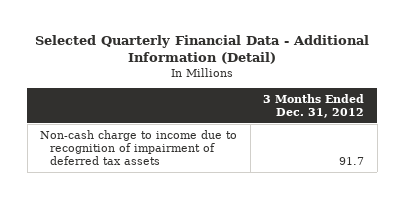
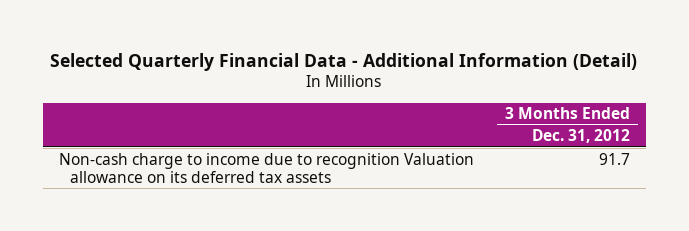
- Non-cash charge to income due to recognition of impairment of deferred tax assets | 91.7
+ Non-cash charge to income due to recognition Valuation allowance on its deferred tax assets | 91.7

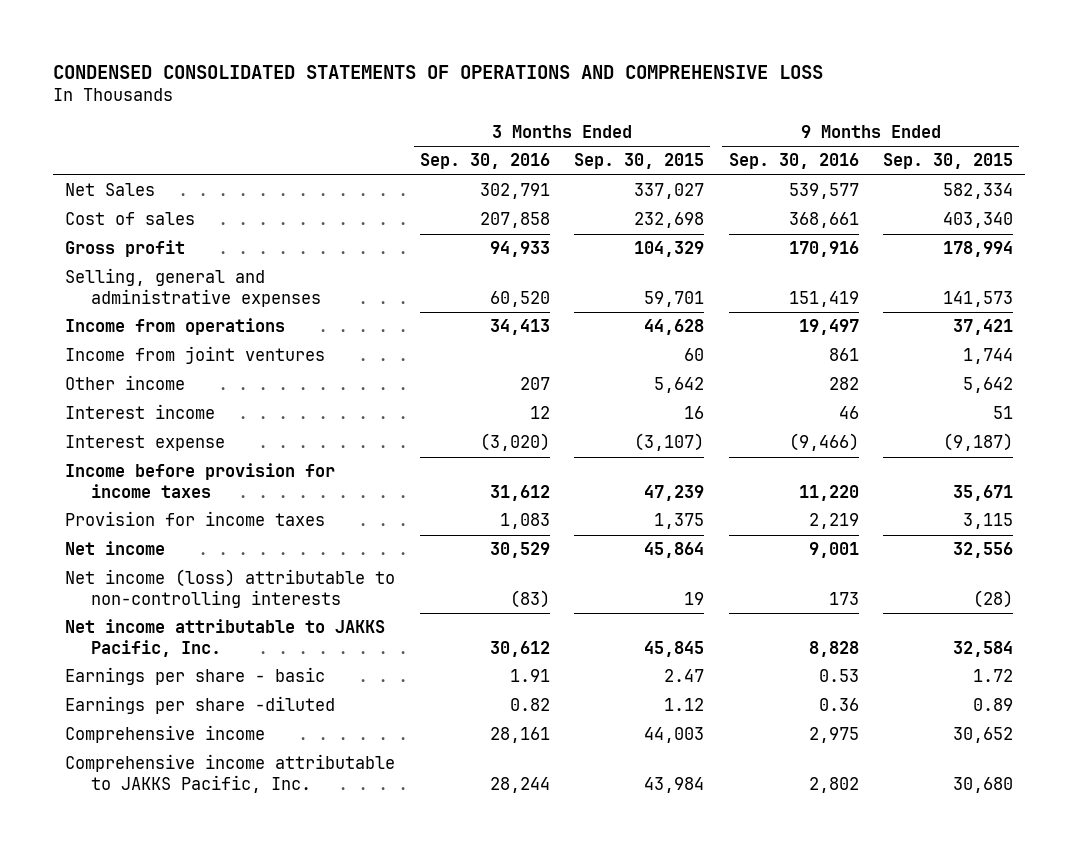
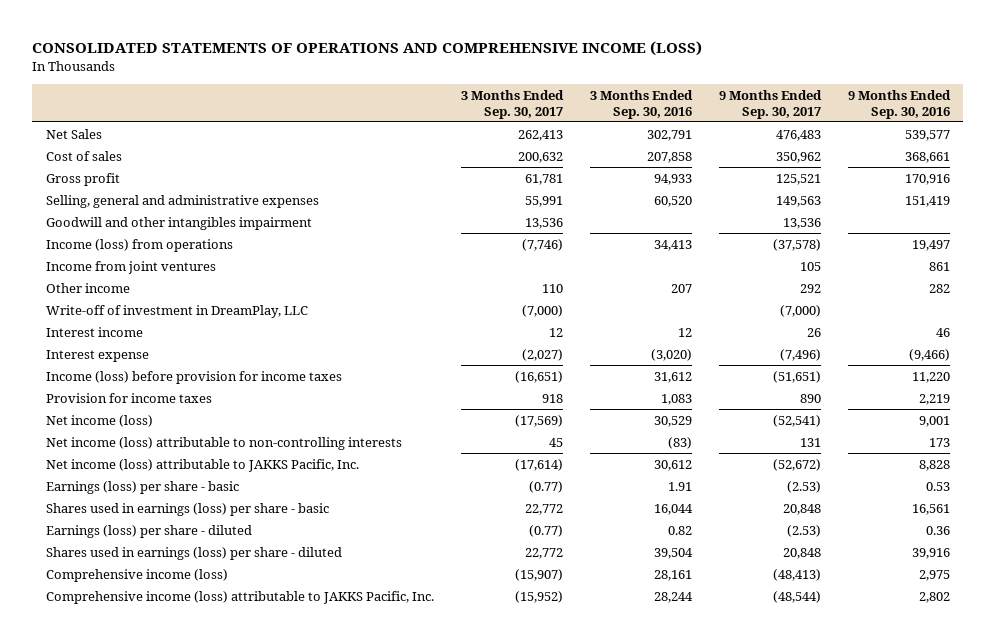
- CONDENSED CONSOLIDATED STATEMENTS OF OPERATIONS AND COMPREHENSIVE LOSS
+ CONSOLIDATED STATEMENTS OF OPERATIONS AND COMPREHENSIVE INCOME (LOSS)
- | 3 Months Ended Sep. 30, 2016 | 3 Months Ended Sep. 30, 2015 | 9 Months Ended Sep. 30, 2016 | 9 Months Ended Sep. 30, 2015
+ | 3 Months Ended Sep. 30, 2017 | 3 Months Ended Sep. 30, 2016 | 9 Months Ended Sep. 30, 2017 | 9 Months Ended Sep. 30, 2016
- Income from operations | 34,413 | 44,628 | 19,497 | 37,421
+ Goodwill and other intangibles impairment | 13,536 | | 13,536 |
+ Income (loss) from operations | (7,746) | 34,413 | (37,578) | 19,497
+ Write-off of investment in DreamPlay, LLC | (7,000) | | (7,000) |
- Income before provision for income taxes | 31,612 | 47,239 | 11,220 | 35,671
+ Income (loss) before provision for income taxes | (16,651) | 31,612 | (51,651) | 11,220
- Net income | 30,529 | 45,864 | 9,001 | 32,556
+ Net income (loss) | (17,569) | 30,529 | (52,541) | 9,001
- Net income attributable to JAKKS Pacific, Inc. | 30,612 | 45,845 | 8,828 | 32,584
- Earnings per share - basic | 1.91 | 2.47 | 0.53 | 1.72
- Earnings per share -diluted | 0.82 | 1.12 | 0.36 | 0.89
- Comprehensive income | 28,161 | 44,003 | 2,975 | 30,652
- Comprehensive income attributable to JAKKS Pacific, Inc. | 28,244 | 43,984 | 2,802 | 30,680
+ Net income (loss) attributable to JAKKS Pacific, Inc. | (17,614) | 30,612 | (52,672) | 8,828
+ Earnings (loss) per share - basic | (0.77) | 1.91 | (2.53) | 0.53
+ Shares used in earnings (loss) per share - basic | 22,772 | 16,044 | 20,848 | 16,561
+ Earnings (loss) per share - diluted | (0.77) | 0.82 | (2.53) | 0.36
+ Shares used in earnings (loss) per share - diluted | 22,772 | 39,504 | 20,848 | 39,916
+ Comprehensive income (loss) | (15,907) | 28,161 | (48,413) | 2,975
+ Comprehensive income (loss) attributable to JAKKS Pacific, Inc. | (15,952) | 28,244 | (48,544) | 2,802

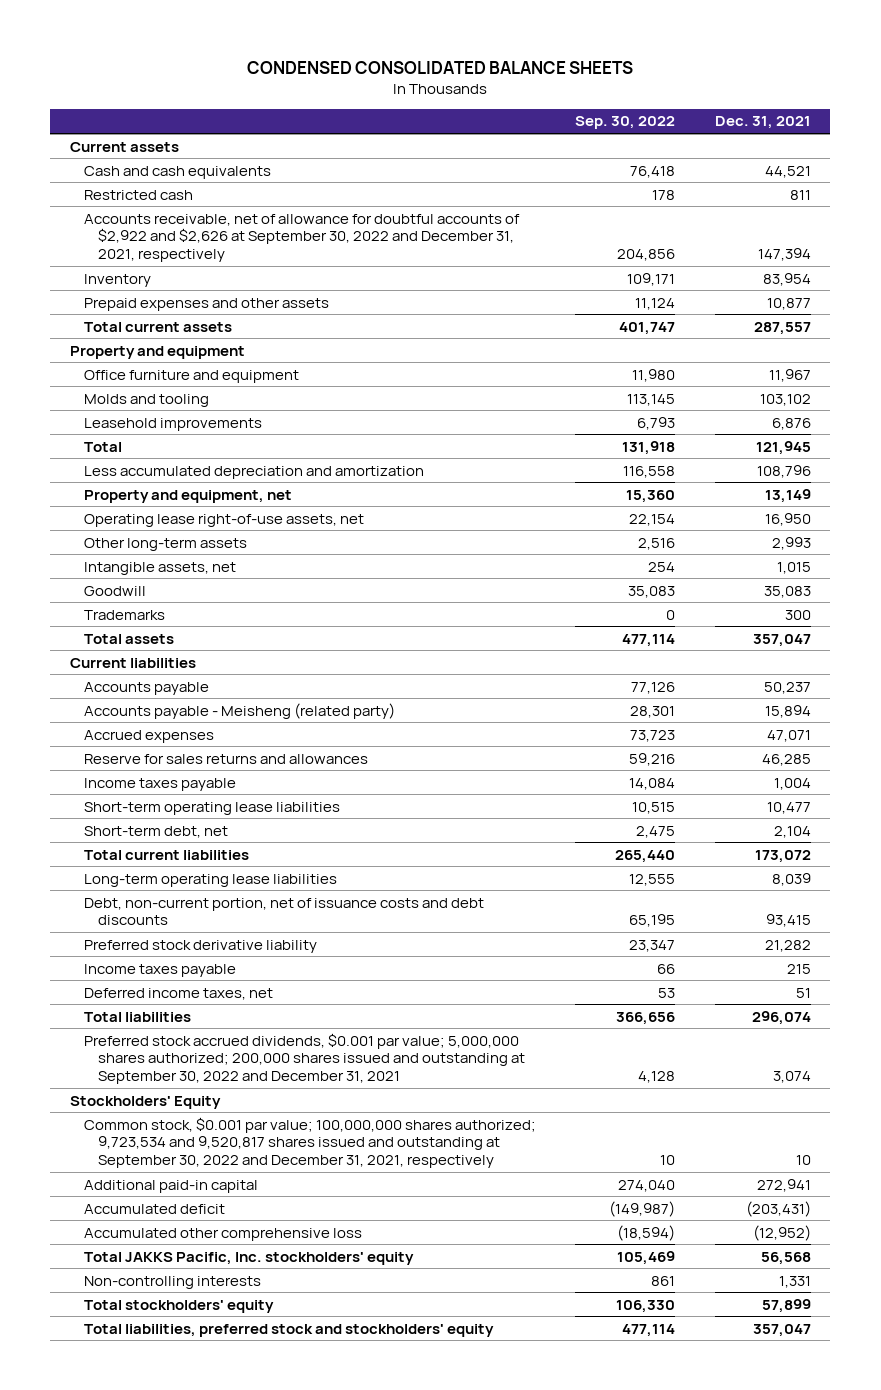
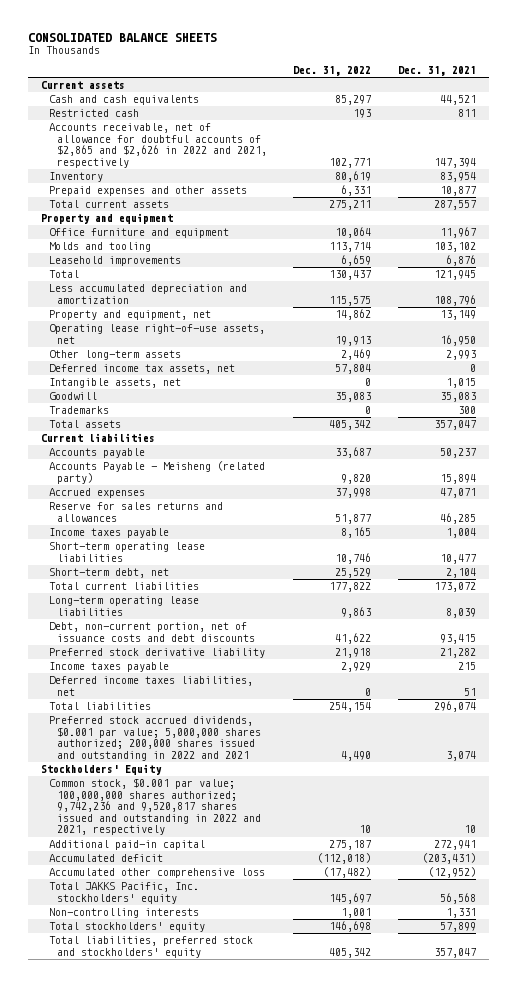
- CONDENSED CONSOLIDATED BALANCE SHEETS
+ CONSOLIDATED BALANCE SHEETS
- | Sep. 30, 2022 | Dec. 31, 2021
+ | Dec. 31, 2022 | Dec. 31, 2021
- Accounts receivable, net of allowance for doubtful accounts of $2,922 and $2,626 at September 30, 2022 and December 31, 2021, respectively | 204,856 | 147,394
+ Accounts receivable, net of allowance for doubtful accounts of $2,865 and $2,626 in 2022 and 2021, respectively | 102,771 | 147,394
+ Deferred income tax assets, net | 57,804 | 0
- Accounts payable - Meisheng (related party) | 28,301 | 15,894
+ Accounts Payable - Meisheng (related party) | 9,820 | 15,894
- Deferred income taxes, net | 53 | 51
+ Deferred income taxes liabilities, net | 0 | 51
- Preferred stock accrued dividends, $0.001 par value; 5,000,000 shares authorized; 200,000 shares issued and outstanding at September 30, 2022 and December 31, 2021 | 4,128 | 3,074
+ Preferred stock accrued dividends, $0.001 par value; 5,000,000 shares authorized; 200,000 shares issued and outstanding in 2022 and 2021 | 4,490 | 3,074
- Common stock, $0.001 par value; 100,000,000 shares authorized; 9,723,534 and 9,520,817 shares issued and outstanding at September 30, 2022 and December 31, 2021, respectively | 10 | 10
+ Common stock, $0.001 par value; 100,000,000 shares authorized; 9,742,236 and 9,520,817 shares issued and outstanding in 2022 and 2021, respectively | 10 | 10

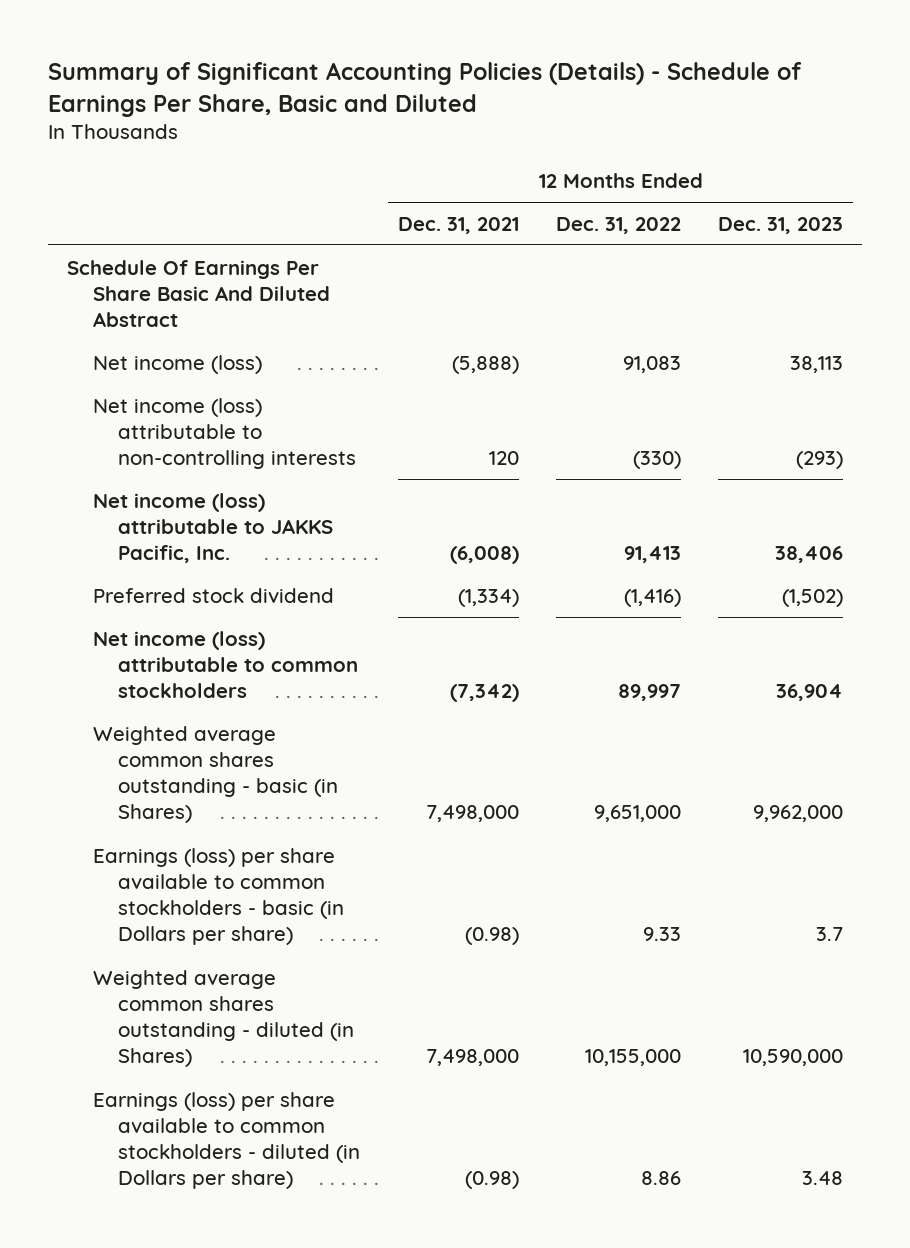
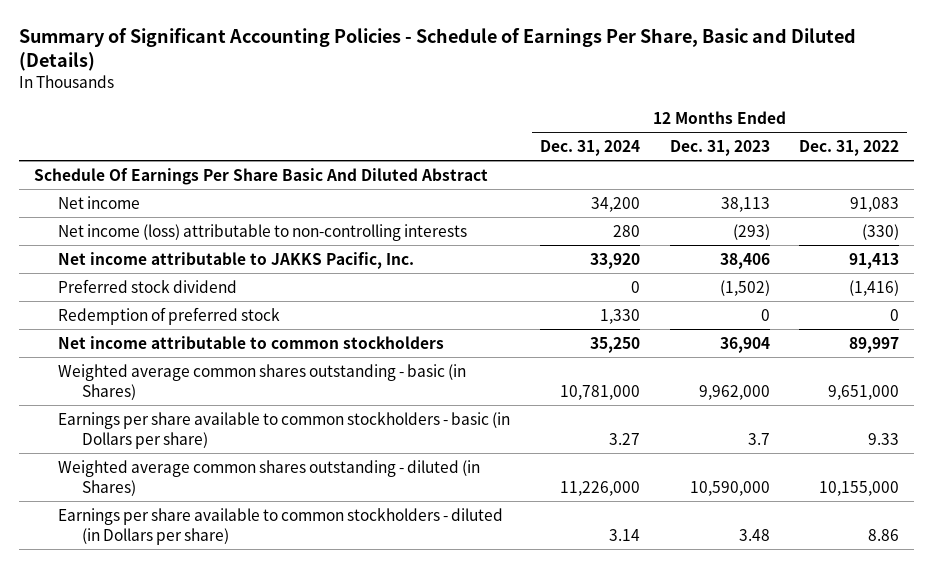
- Summary of Significant Accounting Policies (Details) - Schedule of Earnings Per Share, Basic and Diluted
+ Summary of Significant Accounting Policies - Schedule of Earnings Per Share, Basic and Diluted (Details)
- | 12 Months Ended Dec. 31, 2021 | 12 Months Ended Dec. 31, 2022 | 12 Months Ended Dec. 31, 2023
+ | 12 Months Ended Dec. 31, 2024 | 12 Months Ended Dec. 31, 2023 | 12 Months Ended Dec. 31, 2022
- Net income (loss) | (5,888) | 91,083 | 38,113
+ Net income | 34,200 | 38,113 | 91,083
- Net income (loss) attributable to JAKKS Pacific, Inc. | (6,008) | 91,413 | 38,406
+ Net income attributable to JAKKS Pacific, Inc. | 33,920 | 38,406 | 91,413
- Net income (loss) attributable to common stockholders | (7,342) | 89,997 | 36,904
+ Redemption of preferred stock | 1,330 | 0 | 0
+ Net income attributable to common stockholders | 35,250 | 36,904 | 89,997
- Earnings (loss) per share available to common stockholders - basic (in Dollars per share) | (0.98) | 9.33 | 3.7
+ Earnings per share available to common stockholders - basic (in Dollars per share) | 3.27 | 3.7 | 9.33
- Earnings (loss) per share available to common stockholders - diluted (in Dollars per share) | (0.98) | 8.86 | 3.48
+ Earnings per share available to common stockholders - diluted (in Dollars per share) | 3.14 | 3.48 | 8.86

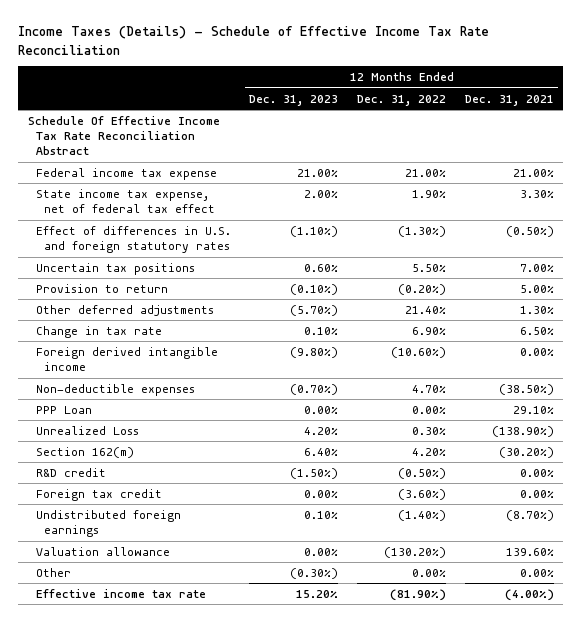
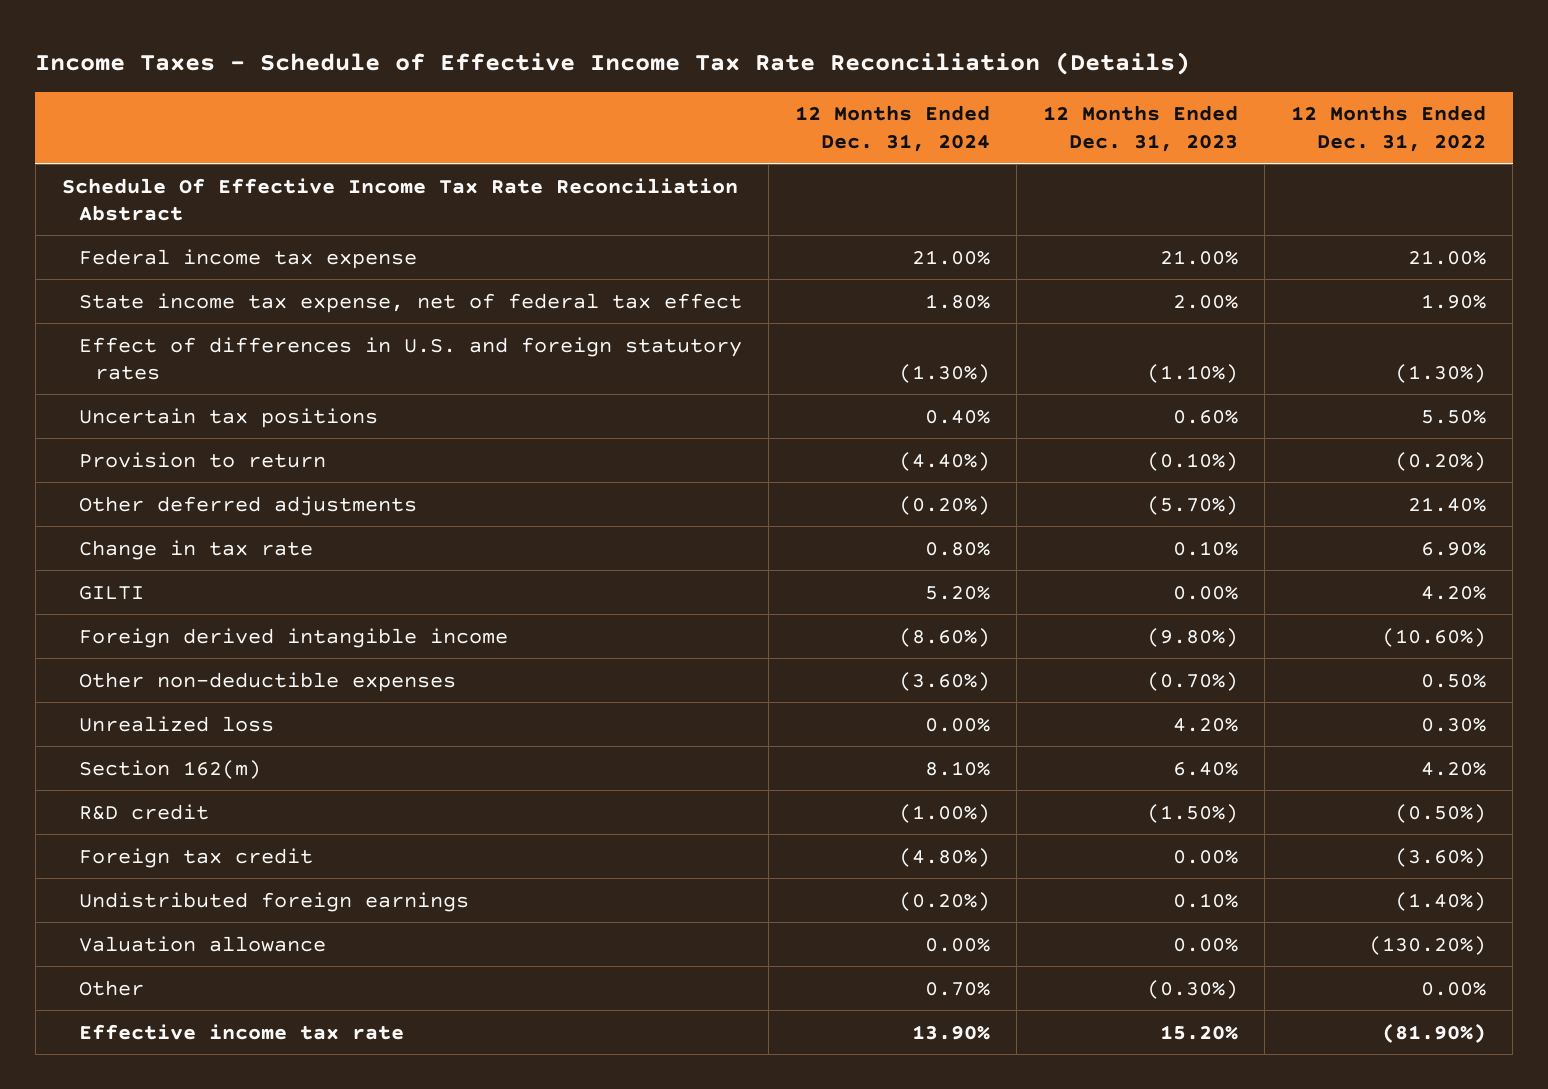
- Income Taxes (Details) - Schedule of Effective Income Tax Rate Reconciliation
+ Income Taxes - Schedule of Effective Income Tax Rate Reconciliation (Details)
- | 12 Months Ended Dec. 31, 2023 | 12 Months Ended Dec. 31, 2022 | 12 Months Ended Dec. 31, 2021
+ | 12 Months Ended Dec. 31, 2024 | 12 Months Ended Dec. 31, 2023 | 12 Months Ended Dec. 31, 2022
+ GILTI | 5.20% | 0.00% | 4.20%
- Non-deductible expenses | (0.70%) | 4.70% | (38.50%)
- PPP Loan | 0.00% | 0.00% | 29.10%
- Unrealized Loss | 4.20% | 0.30% | (138.90%)
+ Other non-deductible expenses | (3.60%) | (0.70%) | 0.50%
+ Unrealized loss | 0.00% | 4.20% | 0.30%

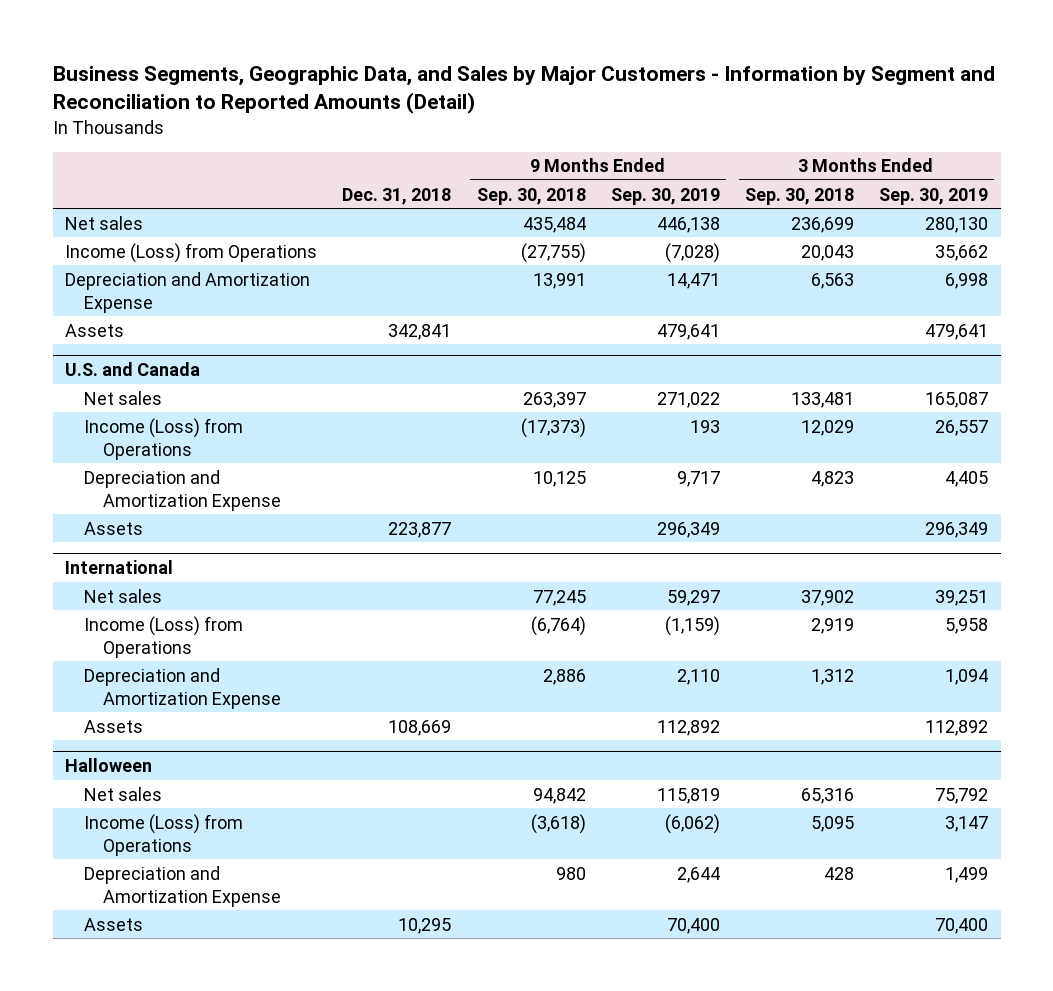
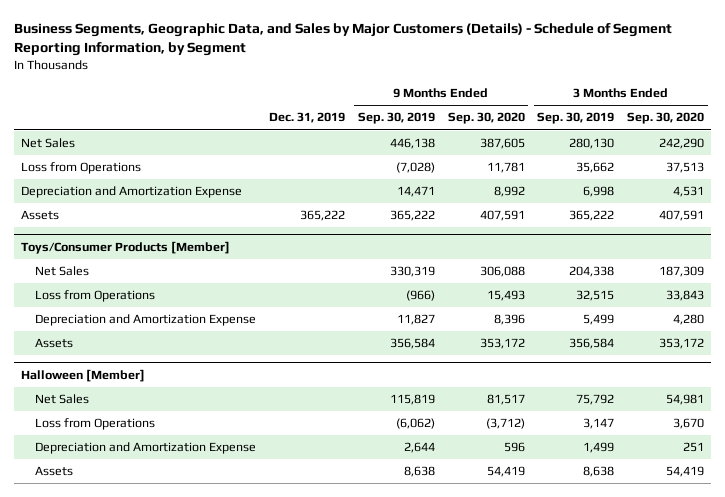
- Business Segments, Geographic Data, and Sales by Major Customers - Information by Segment and Reconciliation to Reported Amounts (Detail)
+ Business Segments, Geographic Data, and Sales by Major Customers (Details) - Schedule of Segment Reporting Information, by Segment
- | Dec. 31, 2018 | 9 Months Ended Sep. 30, 2018 | 9 Months Ended Sep. 30, 2019 | 3 Months Ended Sep. 30, 2018 | 3 Months Ended Sep. 30, 2019
+ | Dec. 31, 2019 | 9 Months Ended Sep. 30, 2019 | 9 Months Ended Sep. 30, 2020 | 3 Months Ended Sep. 30, 2019 | 3 Months Ended Sep. 30, 2020
- Net sales | | 435,484 | 446,138 | 236,699 | 280,130
- Income (Loss) from Operations | | (27,755) | (7,028) | 20,043 | 35,662
+ Net Sales | | 446,138 | 387,605 | 280,130 | 242,290
+ Loss from Operations | | (7,028) | 11,781 | 35,662 | 37,513
- Assets | 342,841 | | 479,641 | | 479,641
- U.S. and Canada
- Net sales | | 263,397 | 271,022 | 133,481 | 165,087
- Income (Loss) from Operations | | (17,373) | 193 | 12,029 | 26,557
- Depreciation and Amortization Expense | | 10,125 | 9,717 | 4,823 | 4,405
- Assets | 223,877 | | 296,349 | | 296,349
- International
- Net sales | | 77,245 | 59,297 | 37,902 | 39,251
- Income (Loss) from Operations | | (6,764) | (1,159) | 2,919 | 5,958
- Depreciation and Amortization Expense | | 2,886 | 2,110 | 1,312 | 1,094
- Assets | 108,669 | | 112,892 | | 112,892
- Halloween
- Net sales | | 94,842 | 115,819 | 65,316 | 75,792
- Income (Loss) from Operations | | (3,618) | (6,062) | 5,095 | 3,147
+ Assets | 365,222 | 365,222 | 407,591 | 365,222 | 407,591
+ Toys/Consumer Products [Member]
+ Net Sales | | 330,319 | 306,088 | 204,338 | 187,309
+ Loss from Operations | | (966) | 15,493 | 32,515 | 33,843
+ Depreciation and Amortization Expense | | 11,827 | 8,396 | 5,499 | 4,280
+ Assets | | 356,584 | 353,172 | 356,584 | 353,172
+ Halloween [Member]
+ Net Sales | | 115,819 | 81,517 | 75,792 | 54,981
+ Loss from Operations | | (6,062) | (3,712) | 3,147 | 3,670
- Assets | 10,295 | | 70,400 | | 70,400
+ Assets | | 8,638 | 54,419 | 8,638 | 54,419

